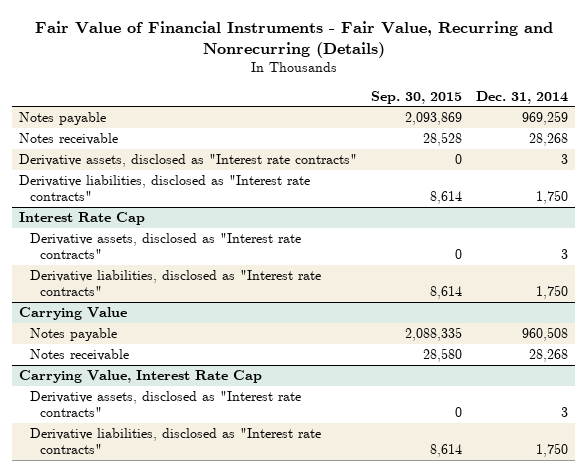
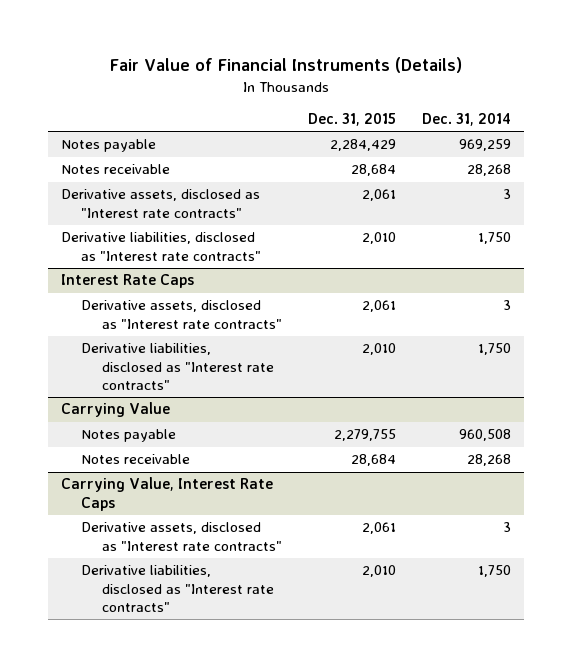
- Fair Value of Financial Instruments - Fair Value, Recurring and Nonrecurring (Details)
+ Fair Value of Financial Instruments (Details)
- | Sep. 30, 2015 | Dec. 31, 2014
+ | Dec. 31, 2015 | Dec. 31, 2014
- Interest Rate Cap
+ Interest Rate Caps
- Carrying Value, Interest Rate Cap
+ Carrying Value, Interest Rate Caps

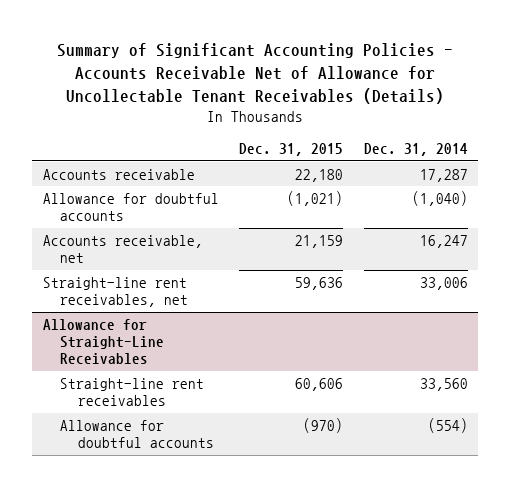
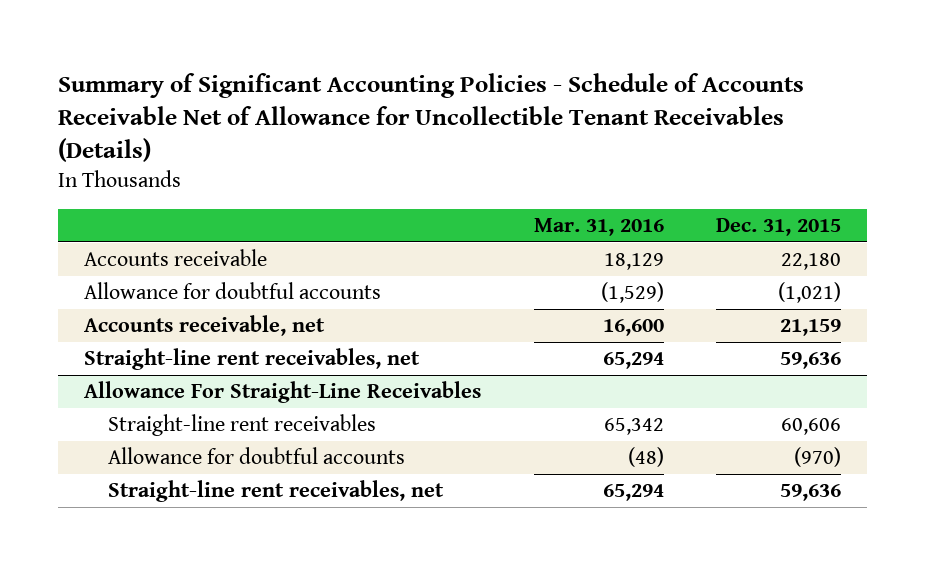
- Summary of Significant Accounting Policies - Accounts Receivable Net of Allowance for Uncollectable Tenant Receivables (Details)
+ Summary of Significant Accounting Policies - Schedule of Accounts Receivable Net of Allowance for Uncollectible Tenant Receivables (Details)
- | Dec. 31, 2015 | Dec. 31, 2014
+ | Mar. 31, 2016 | Dec. 31, 2015
- Allowance for Straight-Line Receivables
+ Allowance For Straight-Line Receivables
+ Straight-line rent receivables, net | 65,294 | 59,636

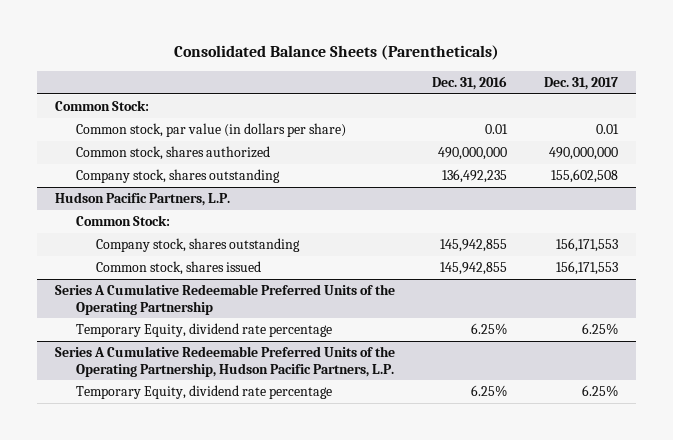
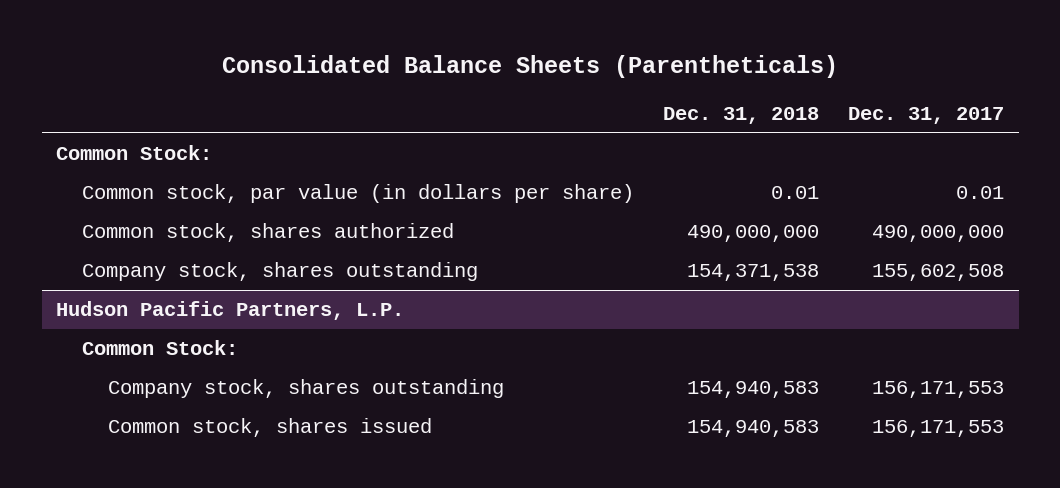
- | Dec. 31, 2016 | Dec. 31, 2017
+ | Dec. 31, 2018 | Dec. 31, 2017
- Series A Cumulative Redeemable Preferred Units of the Operating Partnership
- Temporary Equity, dividend rate percentage | 6.25% | 6.25%
- Series A Cumulative Redeemable Preferred Units of the Operating Partnership, Hudson Pacific Partners, L.P.
- Temporary Equity, dividend rate percentage | 6.25% | 6.25%

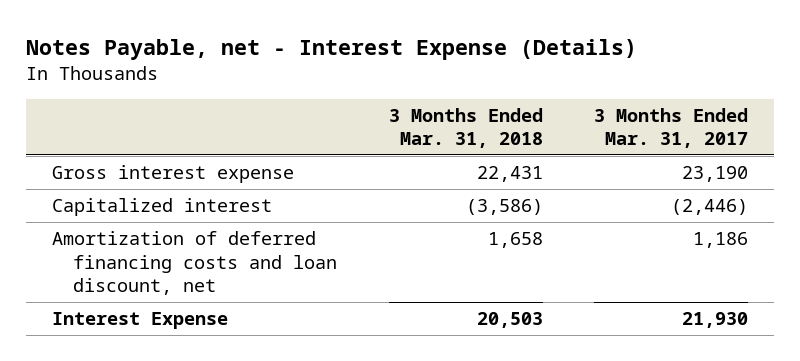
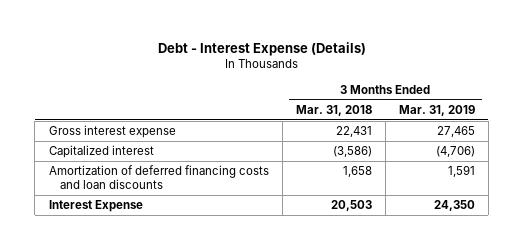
- Notes Payable, net - Interest Expense (Details)
+ Debt - Interest Expense (Details)
- | 3 Months Ended Mar. 31, 2018 | 3 Months Ended Mar. 31, 2017
+ | 3 Months Ended Mar. 31, 2018 | 3 Months Ended Mar. 31, 2019
- Amortization of deferred financing costs and loan discount, net | 1,658 | 1,186
+ Amortization of deferred financing costs and loan discounts | 1,658 | 1,591

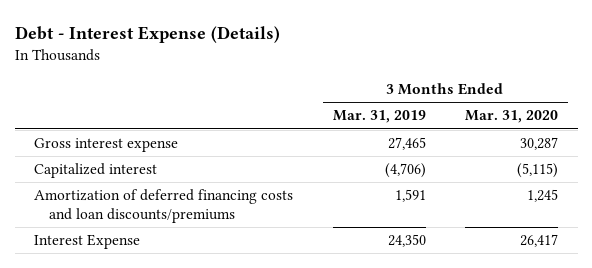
- | 3 Months Ended Mar. 31, 2018 | 3 Months Ended Mar. 31, 2019
+ | 3 Months Ended Mar. 31, 2019 | 3 Months Ended Mar. 31, 2020
- Amortization of deferred financing costs and loan discounts | 1,658 | 1,591
+ Amortization of deferred financing costs and loan discounts/premiums | 1,591 | 1,245

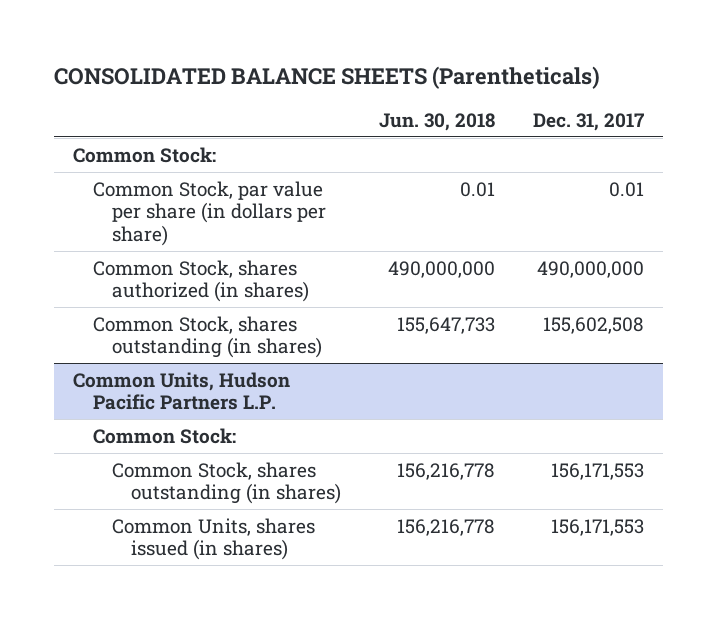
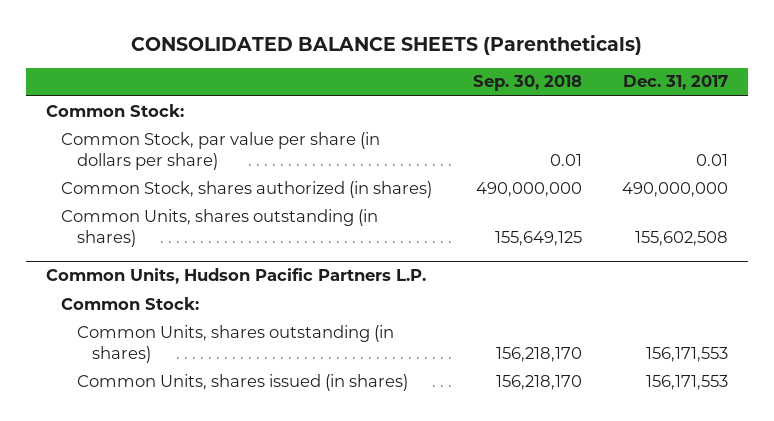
- | Jun. 30, 2018 | Dec. 31, 2017
+ | Sep. 30, 2018 | Dec. 31, 2017
- Common Stock, shares outstanding (in shares) | 155,647,733 | 155,602,508
+ Common Units, shares outstanding (in shares) | 155,649,125 | 155,602,508
@ Common Units, Hudson Pacific Partners L.P.
- Common Stock, shares outstanding (in shares) | 156,216,778 | 156,171,553
+ Common Units, shares outstanding (in shares) | 156,218,170 | 156,171,553

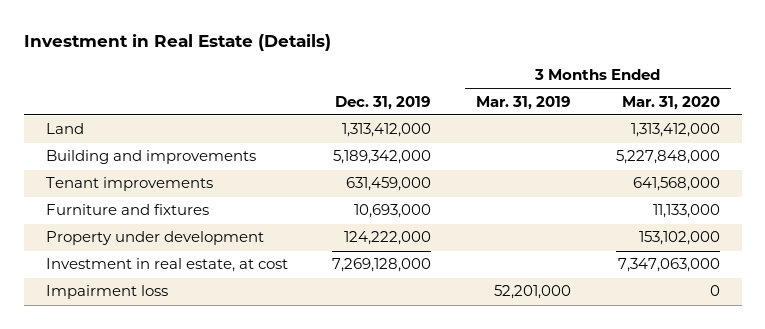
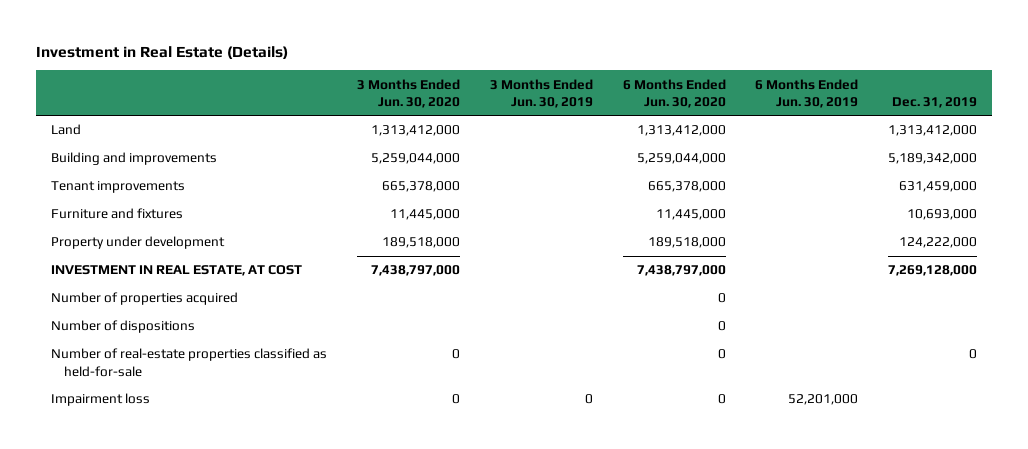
- | Dec. 31, 2019 | 3 Months Ended Mar. 31, 2019 | 3 Months Ended Mar. 31, 2020
+ | 3 Months Ended Jun. 30, 2020 | 3 Months Ended Jun. 30, 2019 | 6 Months Ended Jun. 30, 2020 | 6 Months Ended Jun. 30, 2019 | Dec. 31, 2019
- Investment in real estate, at cost | 7,269,128,000 | | 7,347,063,000
+ INVESTMENT IN REAL ESTATE, AT COST | 7,438,797,000 | | 7,438,797,000 | | 7,269,128,000
+ Number of properties acquired | | | 0 | |
+ Number of dispositions | | | 0 | |
+ Number of real-estate properties classified as held-for-sale | 0 | | 0 | | 0

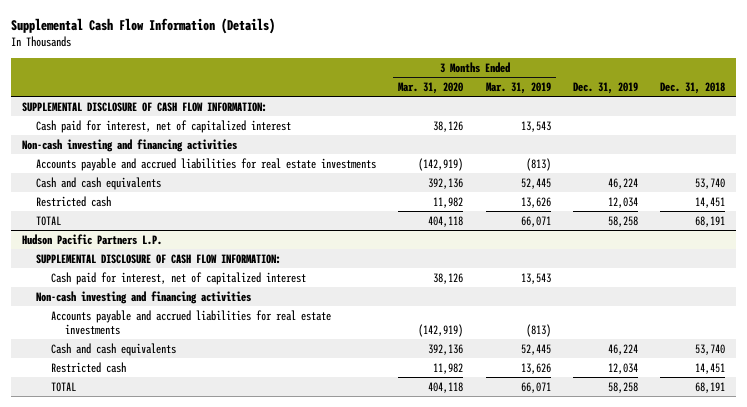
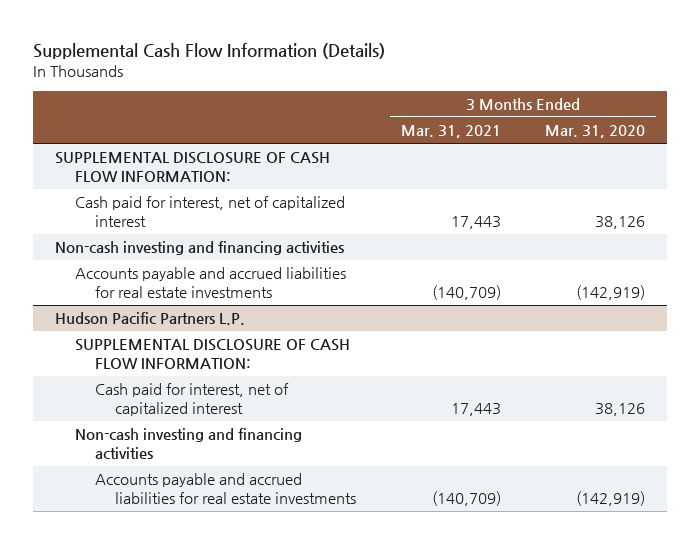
- | 3 Months Ended Mar. 31, 2020 | 3 Months Ended Mar. 31, 2019 | Dec. 31, 2019 | Dec. 31, 2018
+ | 3 Months Ended Mar. 31, 2021 | 3 Months Ended Mar. 31, 2020
- Cash and cash equivalents | 392,136 | 52,445 | 46,224 | 53,740
- Restricted cash | 11,982 | 13,626 | 12,034 | 14,451
- TOTAL | 404,118 | 66,071 | 58,258 | 68,191
@ Hudson Pacific Partners L.P.
- Cash and cash equivalents | 392,136 | 52,445 | 46,224 | 53,740
- Restricted cash | 11,982 | 13,626 | 12,034 | 14,451
- TOTAL | 404,118 | 66,071 | 58,258 | 68,191

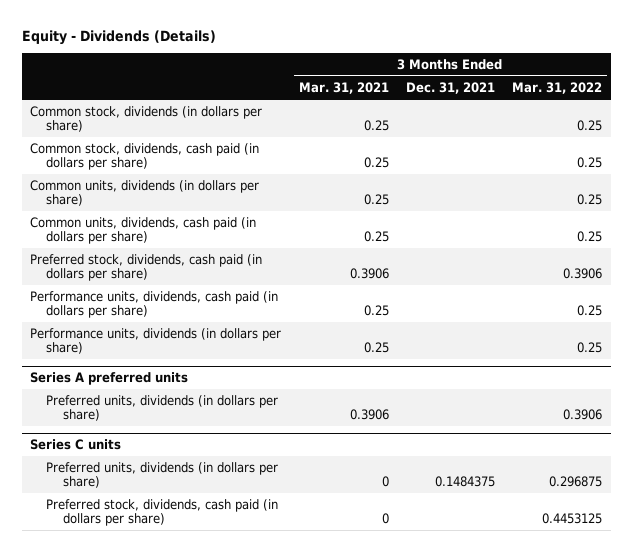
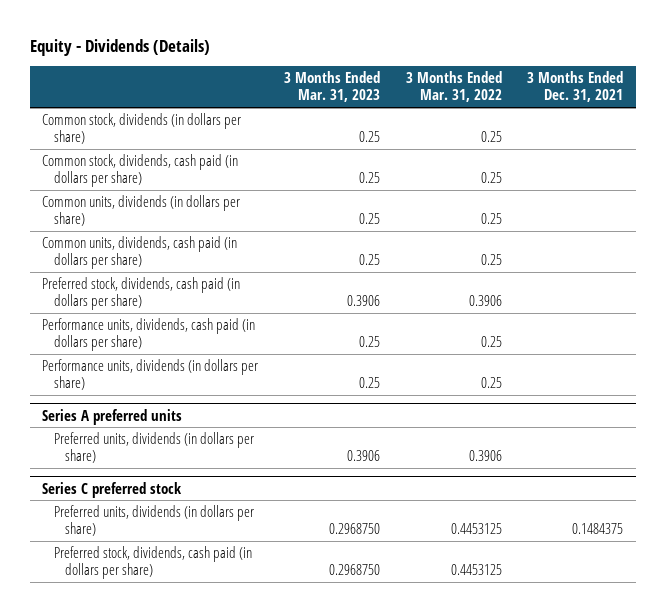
- | 3 Months Ended Mar. 31, 2021 | 3 Months Ended Dec. 31, 2021 | 3 Months Ended Mar. 31, 2022
+ | 3 Months Ended Mar. 31, 2023 | 3 Months Ended Mar. 31, 2022 | 3 Months Ended Dec. 31, 2021
- Series C units
- Preferred units, dividends (in dollars per share) | 0 | 0.1484375 | 0.296875
+ Series C preferred stock
+ Preferred units, dividends (in dollars per share) | 0.2968750 | 0.4453125 | 0.1484375

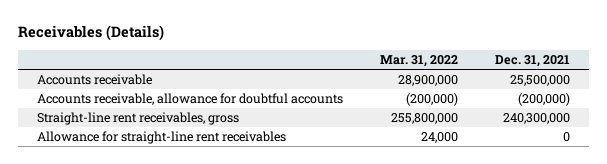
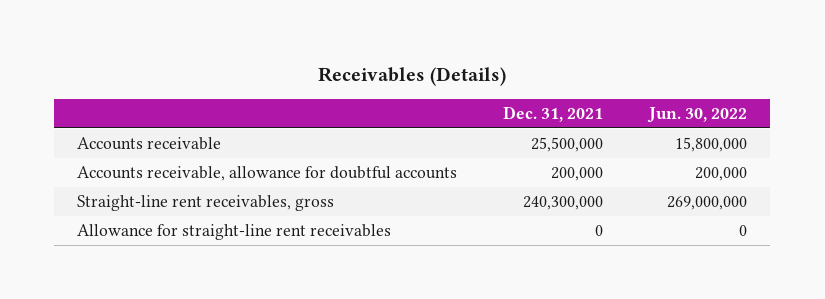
- | Mar. 31, 2022 | Dec. 31, 2021
+ | Dec. 31, 2021 | Jun. 30, 2022
- Accounts receivable, allowance for doubtful accounts | (200,000) | (200,000)
+ Accounts receivable, allowance for doubtful accounts | 200,000 | 200,000

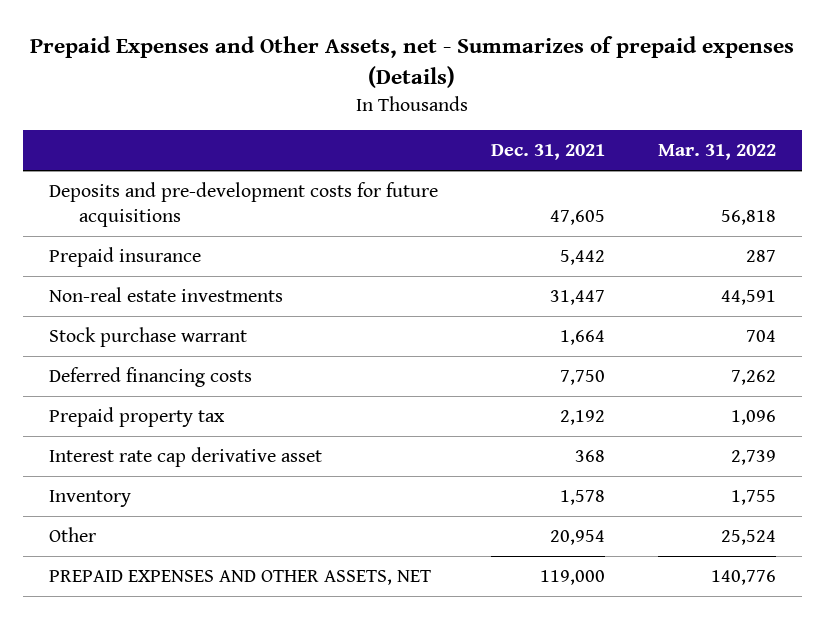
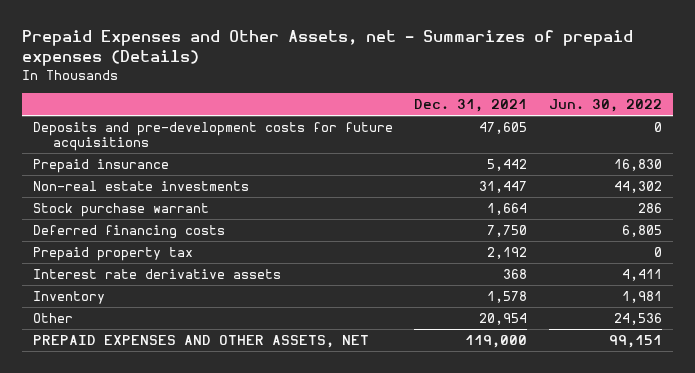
- | Dec. 31, 2021 | Mar. 31, 2022
+ | Dec. 31, 2021 | Jun. 30, 2022
- Interest rate cap derivative asset | 368 | 2,739
+ Interest rate derivative assets | 368 | 4,411

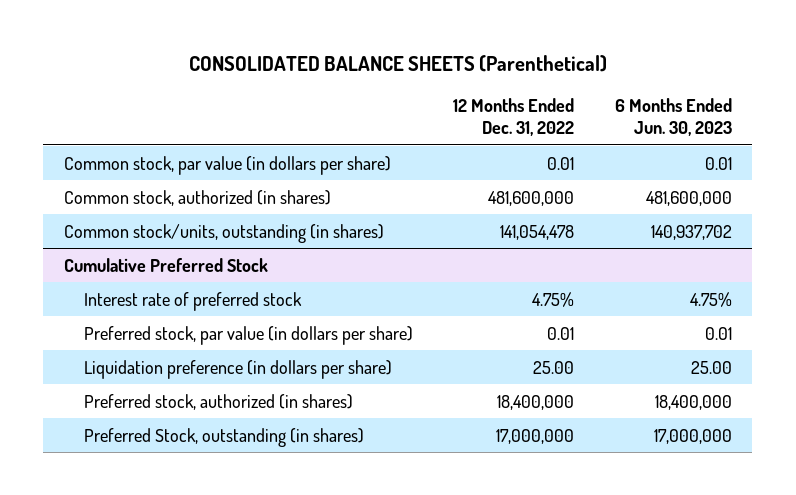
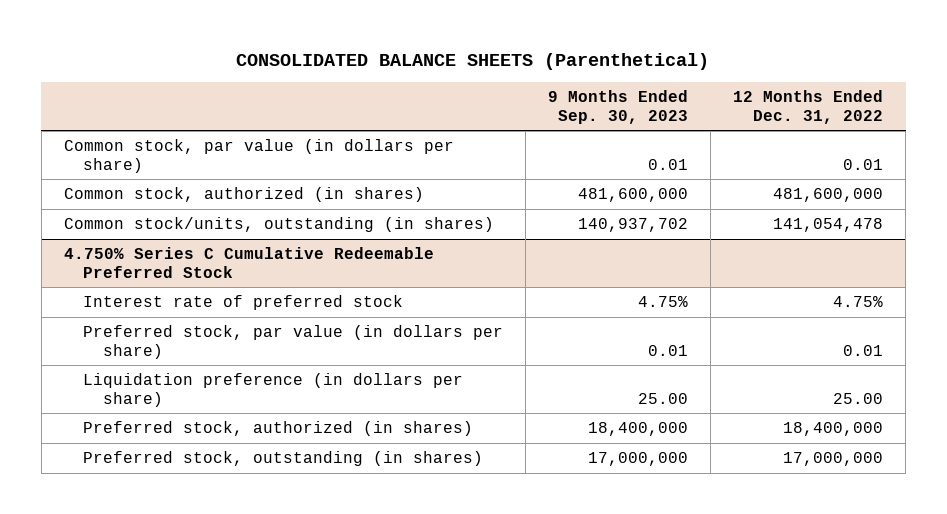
- | 12 Months Ended Dec. 31, 2022 | 6 Months Ended Jun. 30, 2023
+ | 9 Months Ended Sep. 30, 2023 | 12 Months Ended Dec. 31, 2022
- Cumulative Preferred Stock
+ 4.750% Series C Cumulative Redeemable Preferred Stock
- Preferred Stock, outstanding (in shares) | 17,000,000 | 17,000,000
+ Preferred stock, outstanding (in shares) | 17,000,000 | 17,000,000

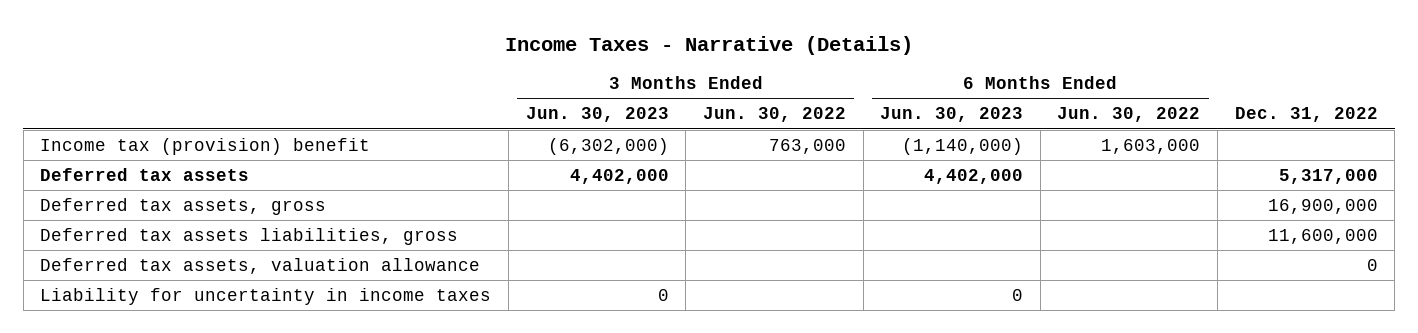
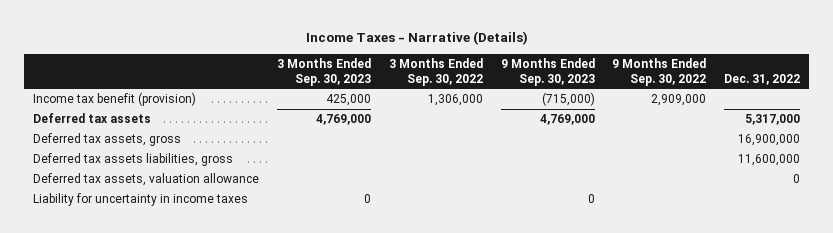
- | 3 Months Ended Jun. 30, 2023 | 3 Months Ended Jun. 30, 2022 | 6 Months Ended Jun. 30, 2023 | 6 Months Ended Jun. 30, 2022 | Dec. 31, 2022
+ | 3 Months Ended Sep. 30, 2023 | 3 Months Ended Sep. 30, 2022 | 9 Months Ended Sep. 30, 2023 | 9 Months Ended Sep. 30, 2022 | Dec. 31, 2022
- Income tax (provision) benefit | (6,302,000) | 763,000 | (1,140,000) | 1,603,000 |
+ Income tax benefit (provision) | 425,000 | 1,306,000 | (715,000) | 2,909,000 |

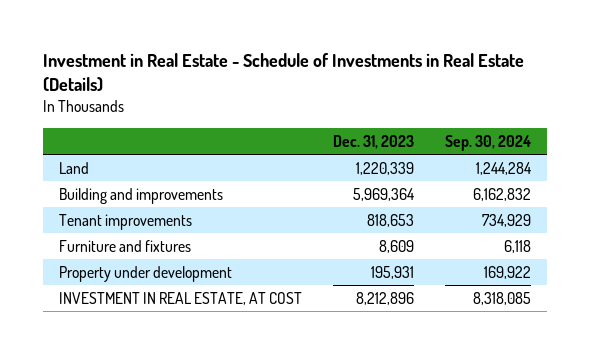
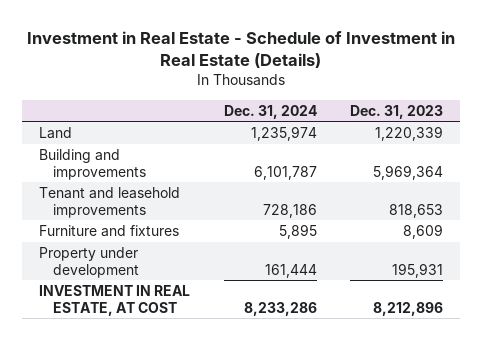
- Investment in Real Estate - Schedule of Investments in Real Estate (Details)
+ Investment in Real Estate - Schedule of Investment in Real Estate (Details)
- | Dec. 31, 2023 | Sep. 30, 2024
+ | Dec. 31, 2024 | Dec. 31, 2023
- Tenant improvements | 818,653 | 734,929
+ Tenant and leasehold improvements | 728,186 | 818,653

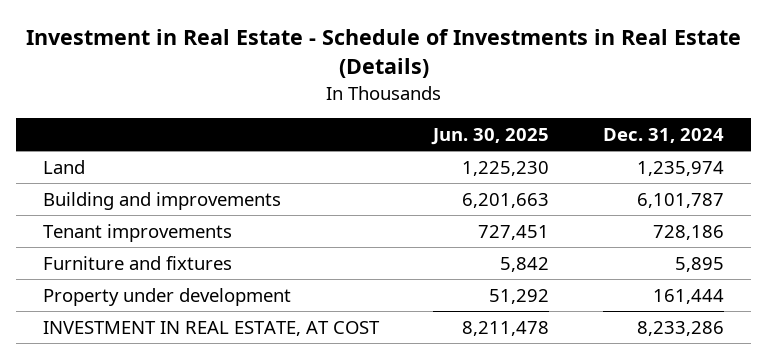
- Investment in Real Estate - Schedule of Investment in Real Estate (Details)
+ Investment in Real Estate - Schedule of Investments in Real Estate (Details)
- | Dec. 31, 2024 | Dec. 31, 2023
+ | Jun. 30, 2025 | Dec. 31, 2024
- Tenant and leasehold improvements | 728,186 | 818,653
+ Tenant improvements | 727,451 | 728,186

